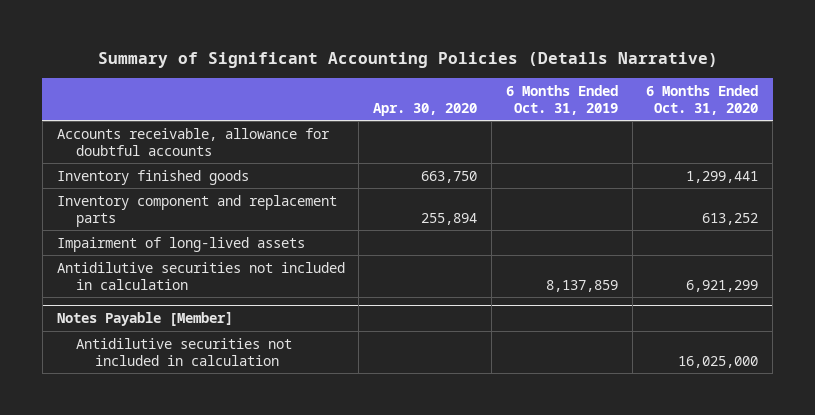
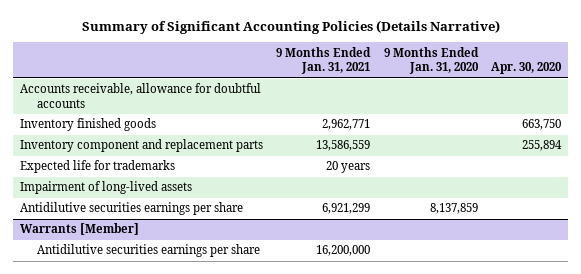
- | Apr. 30, 2020 | 6 Months Ended Oct. 31, 2019 | 6 Months Ended Oct. 31, 2020
+ | 9 Months Ended Jan. 31, 2021 | 9 Months Ended Jan. 31, 2020 | Apr. 30, 2020
+ Expected life for trademarks | 20 years | |
- Antidilutive securities not included in calculation | | 8,137,859 | 6,921,299
- Notes Payable [Member]
- Antidilutive securities not included in calculation | | | 16,025,000
+ Antidilutive securities earnings per share | 6,921,299 | 8,137,859 |
+ Warrants [Member]
+ Antidilutive securities earnings per share | 16,200,000 | |

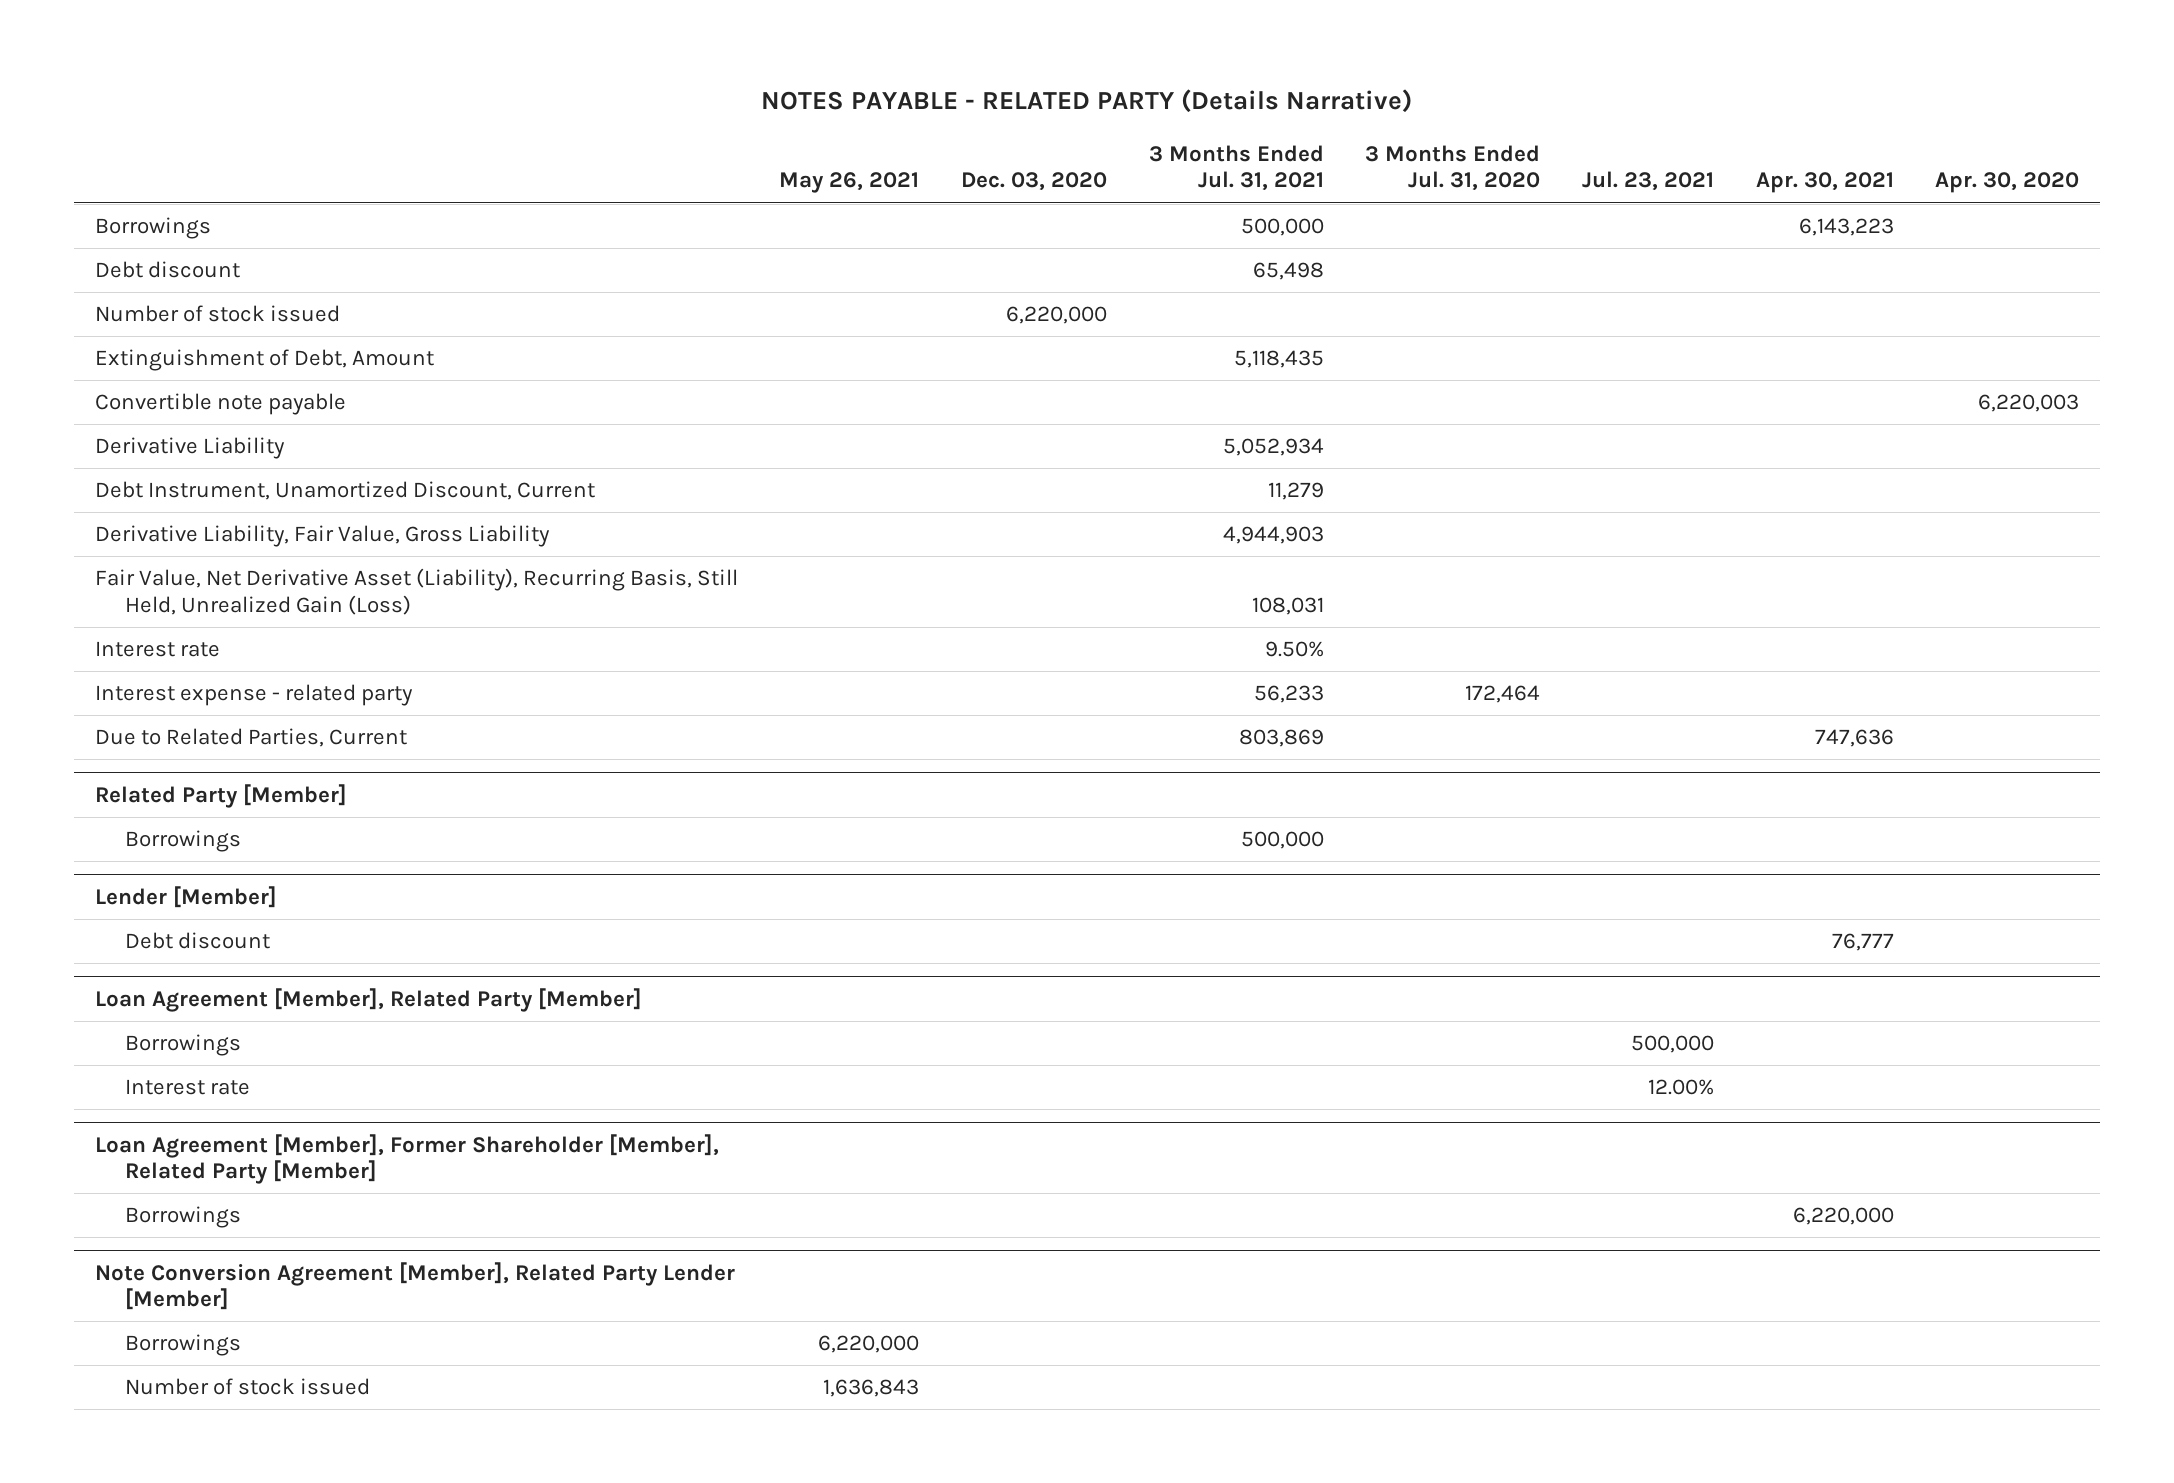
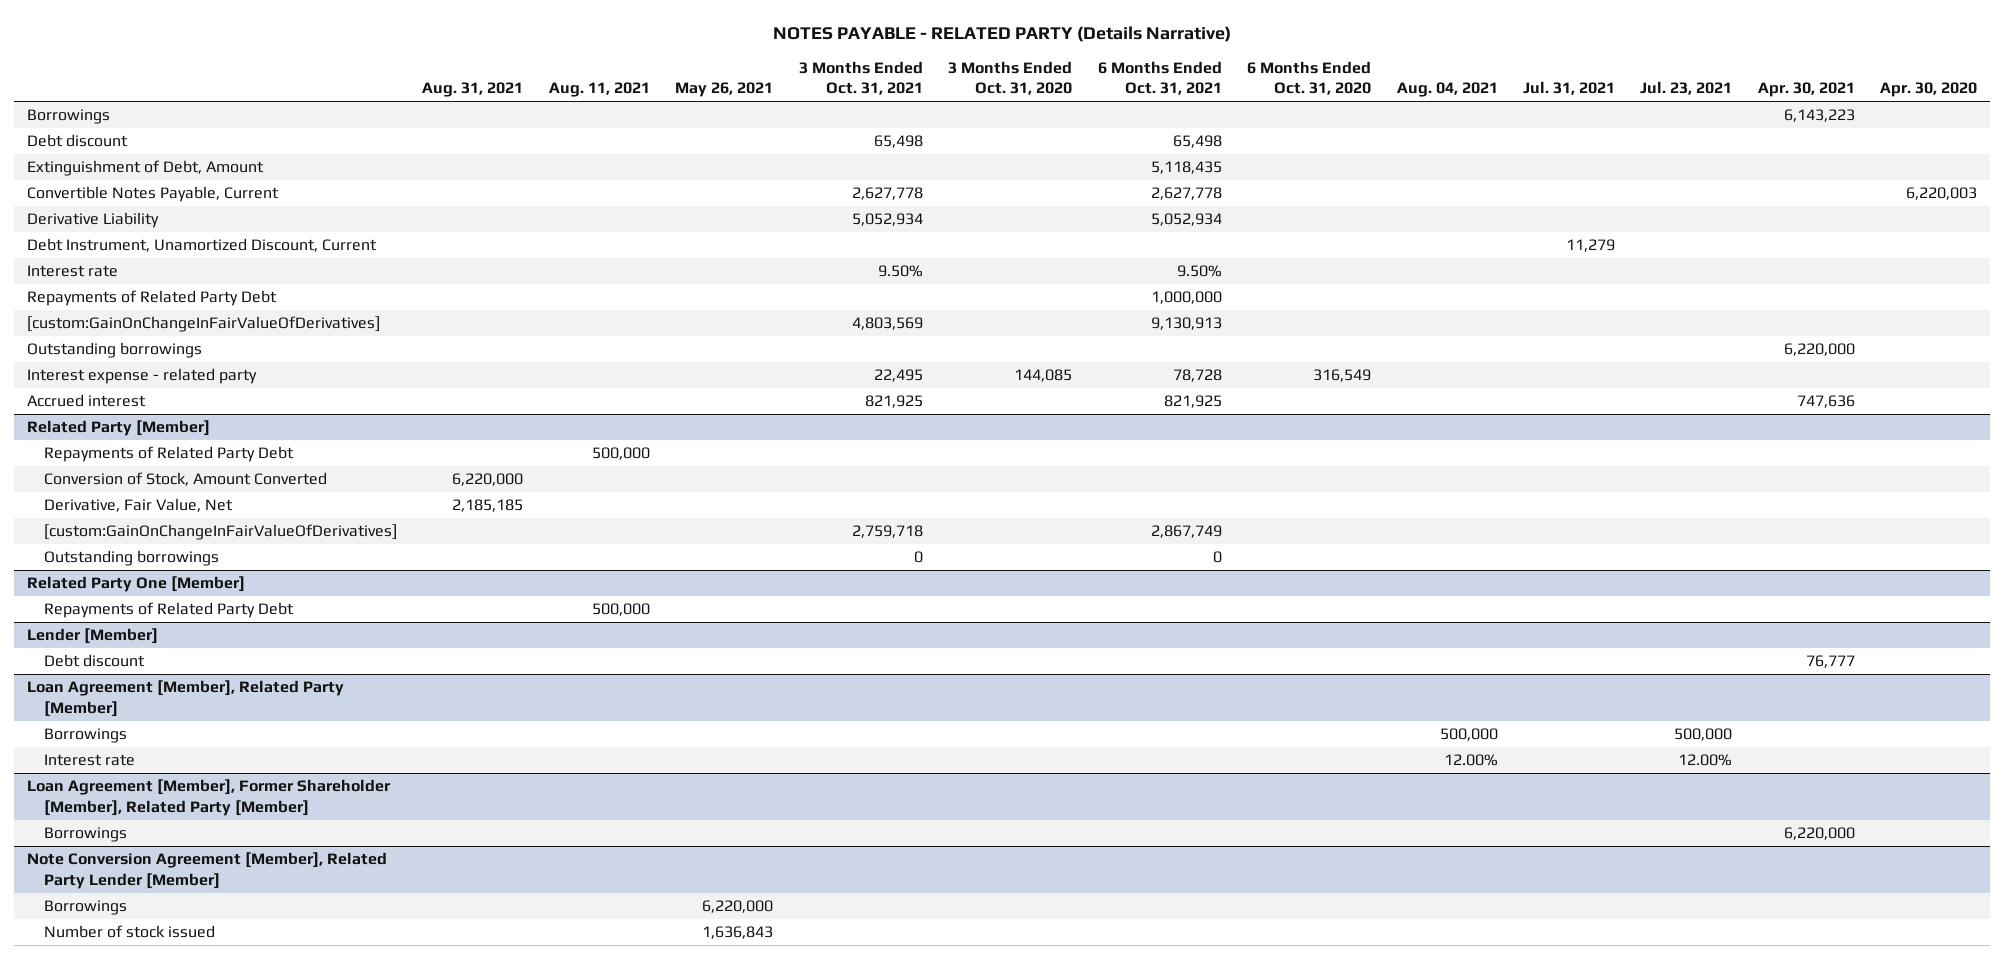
- | May 26, 2021 | Dec. 03, 2020 | 3 Months Ended Jul. 31, 2021 | 3 Months Ended Jul. 31, 2020 | Jul. 23, 2021 | Apr. 30, 2021 | Apr. 30, 2020
+ | Aug. 31, 2021 | Aug. 11, 2021 | May 26, 2021 | 3 Months Ended Oct. 31, 2021 | 3 Months Ended Oct. 31, 2020 | 6 Months Ended Oct. 31, 2021 | 6 Months Ended Oct. 31, 2020 | Aug. 04, 2021 | Jul. 31, 2021 | Jul. 23, 2021 | Apr. 30, 2021 | Apr. 30, 2020
- Number of stock issued | | 6,220,000 | | | | |
- Convertible note payable | | | | | | | 6,220,003
+ Convertible Notes Payable, Current | | | | 2,627,778 | | 2,627,778 | | | | | | 6,220,003
- Derivative Liability, Fair Value, Gross Liability | | | 4,944,903 | | | |
- Fair Value, Net Derivative Asset (Liability), Recurring Basis, Still Held, Unrealized Gain (Loss) | | | 108,031 | | | |
+ Repayments of Related Party Debt | | | | | | 1,000,000 | | | | | |
+ [custom:GainOnChangeInFairValueOfDerivatives] | | | | 4,803,569 | | 9,130,913 | | | | | |
+ Outstanding borrowings | | | | | | | | | | | 6,220,000 |
- Due to Related Parties, Current | | | 803,869 | | | 747,636 |
+ Accrued interest | | | | 821,925 | | 821,925 | | | | | 747,636 |
@ Related Party [Member]
- Borrowings | | | 500,000 | | | |
+ Repayments of Related Party Debt | | 500,000 | | | | | | | | | |
+ Conversion of Stock, Amount Converted | 6,220,000 | | | | | | | | | | |
+ Derivative, Fair Value, Net | 2,185,185 | | | | | | | | | | |
+ [custom:GainOnChangeInFairValueOfDerivatives] | | | | 2,759,718 | | 2,867,749 | | | | | |
+ Outstanding borrowings | | | | 0 | | 0 | | | | | |
+ Related Party One [Member]
+ Repayments of Related Party Debt | | 500,000 | | | | | | | | | |

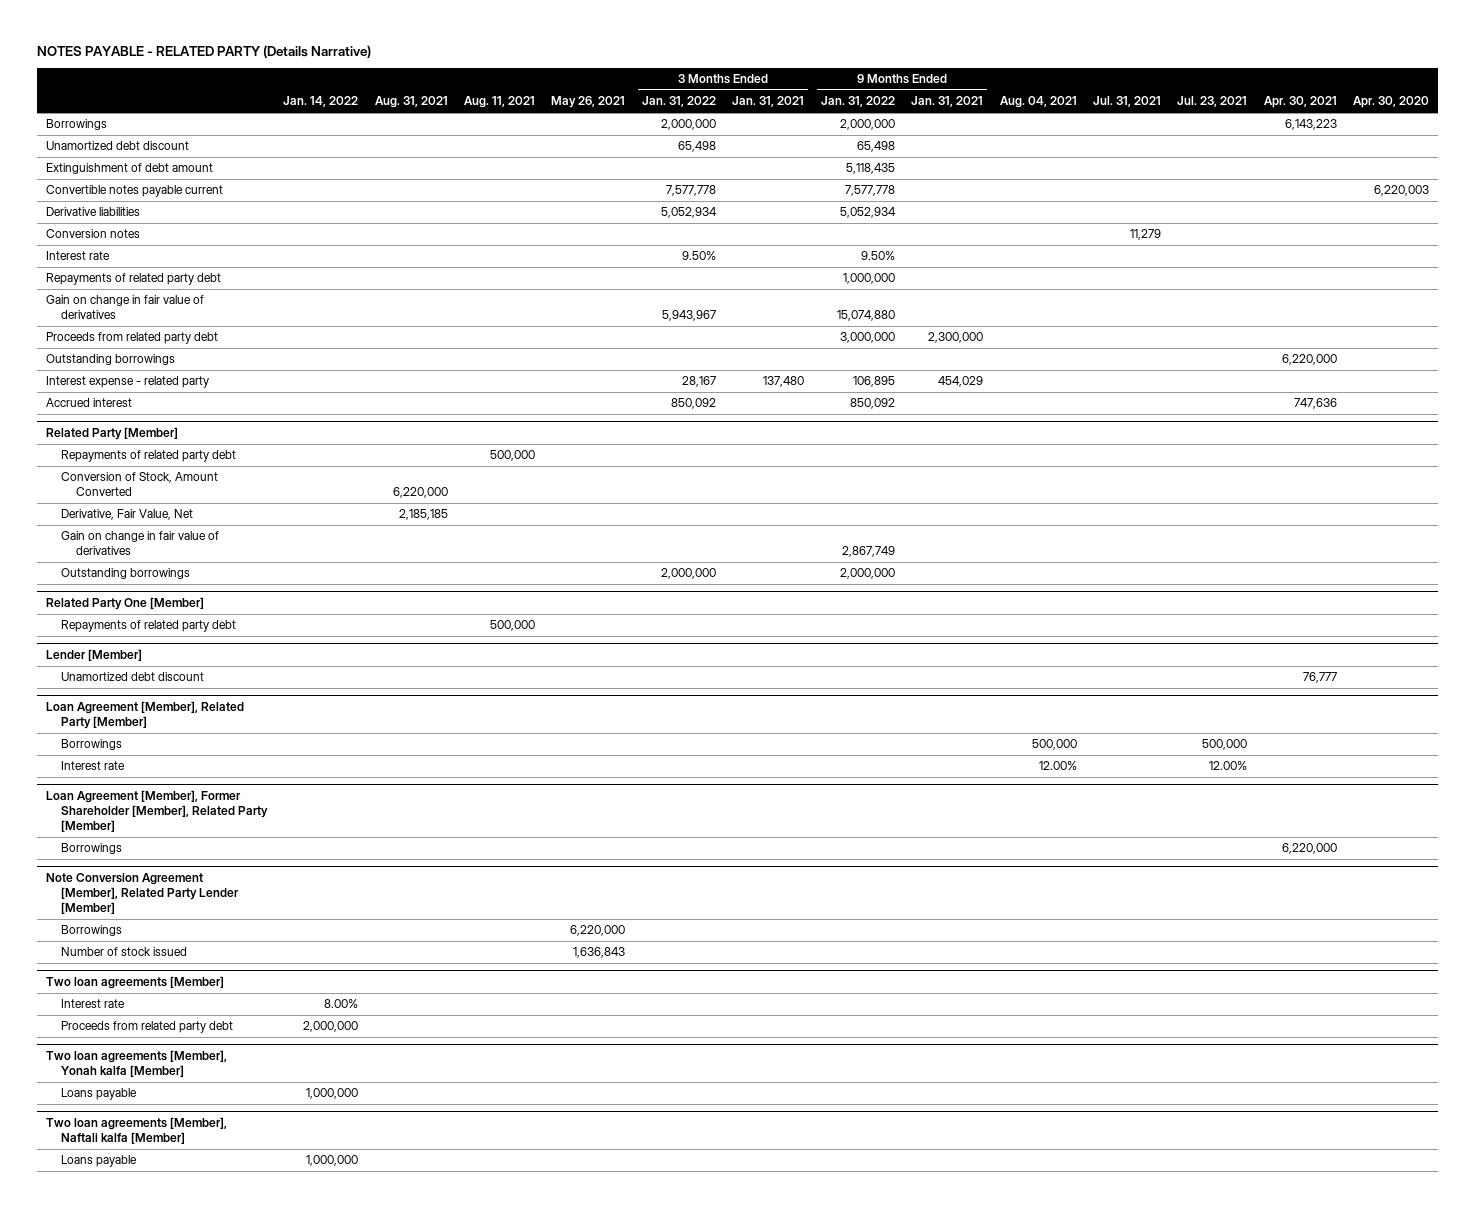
- | Aug. 31, 2021 | Aug. 11, 2021 | May 26, 2021 | 3 Months Ended Oct. 31, 2021 | 3 Months Ended Oct. 31, 2020 | 6 Months Ended Oct. 31, 2021 | 6 Months Ended Oct. 31, 2020 | Aug. 04, 2021 | Jul. 31, 2021 | Jul. 23, 2021 | Apr. 30, 2021 | Apr. 30, 2020
+ | Jan. 14, 2022 | Aug. 31, 2021 | Aug. 11, 2021 | May 26, 2021 | 3 Months Ended Jan. 31, 2022 | 3 Months Ended Jan. 31, 2021 | 9 Months Ended Jan. 31, 2022 | 9 Months Ended Jan. 31, 2021 | Aug. 04, 2021 | Jul. 31, 2021 | Jul. 23, 2021 | Apr. 30, 2021 | Apr. 30, 2020
- Debt discount | | | | 65,498 | | 65,498 | | | | | |
- Extinguishment of Debt, Amount | | | | | | 5,118,435 | | | | | |
- Convertible Notes Payable, Current | | | | 2,627,778 | | 2,627,778 | | | | | | 6,220,003
- Derivative Liability | | | | 5,052,934 | | 5,052,934 | | | | | |
- Debt Instrument, Unamortized Discount, Current | | | | | | | | | 11,279 | | |
+ Unamortized debt discount | | | | | 65,498 | | 65,498 | | | | | |
+ Extinguishment of debt amount | | | | | | | 5,118,435 | | | | | |
+ Convertible notes payable current | | | | | 7,577,778 | | 7,577,778 | | | | | | 6,220,003
+ Derivative liabilities | | | | | 5,052,934 | | 5,052,934 | | | | | |
+ Conversion notes | | | | | | | | | | 11,279 | | |
- Repayments of Related Party Debt | | | | | | 1,000,000 | | | | | |
- [custom:GainOnChangeInFairValueOfDerivatives] | | | | 4,803,569 | | 9,130,913 | | | | | |
+ Repayments of related party debt | | | | | | | 1,000,000 | | | | | |
+ Gain on change in fair value of derivatives | | | | | 5,943,967 | | 15,074,880 | | | | | |
+ Proceeds from related party debt | | | | | | | 3,000,000 | 2,300,000 | | | | |
@ Related Party [Member]
- Repayments of Related Party Debt | | 500,000 | | | | | | | | | |
+ Repayments of related party debt | | | 500,000 | | | | | | | | | |
- [custom:GainOnChangeInFairValueOfDerivatives] | | | | 2,759,718 | | 2,867,749 | | | | | |
+ Gain on change in fair value of derivatives | | | | | | | 2,867,749 | | | | | |
@ Related Party One [Member]
- Repayments of Related Party Debt | | 500,000 | | | | | | | | | |
+ Repayments of related party debt | | | 500,000 | | | | | | | | | |
@ Lender [Member]
- Debt discount | | | | | | | | | | | 76,777 |
+ Unamortized debt discount | | | | | | | | | | | | 76,777 |
+ Two loan agreements [Member]
+ Interest rate | 8.00% | | | | | | | | | | | |
+ Proceeds from related party debt | 2,000,000 | | | | | | | | | | | |
+ Two loan agreements [Member], Yonah kalfa [Member]
+ Loans payable | 1,000,000 | | | | | | | | | | | |
+ Two loan agreements [Member], Naftali kalfa [Member]
+ Loans payable | 1,000,000 | | | | | | | | | | | |

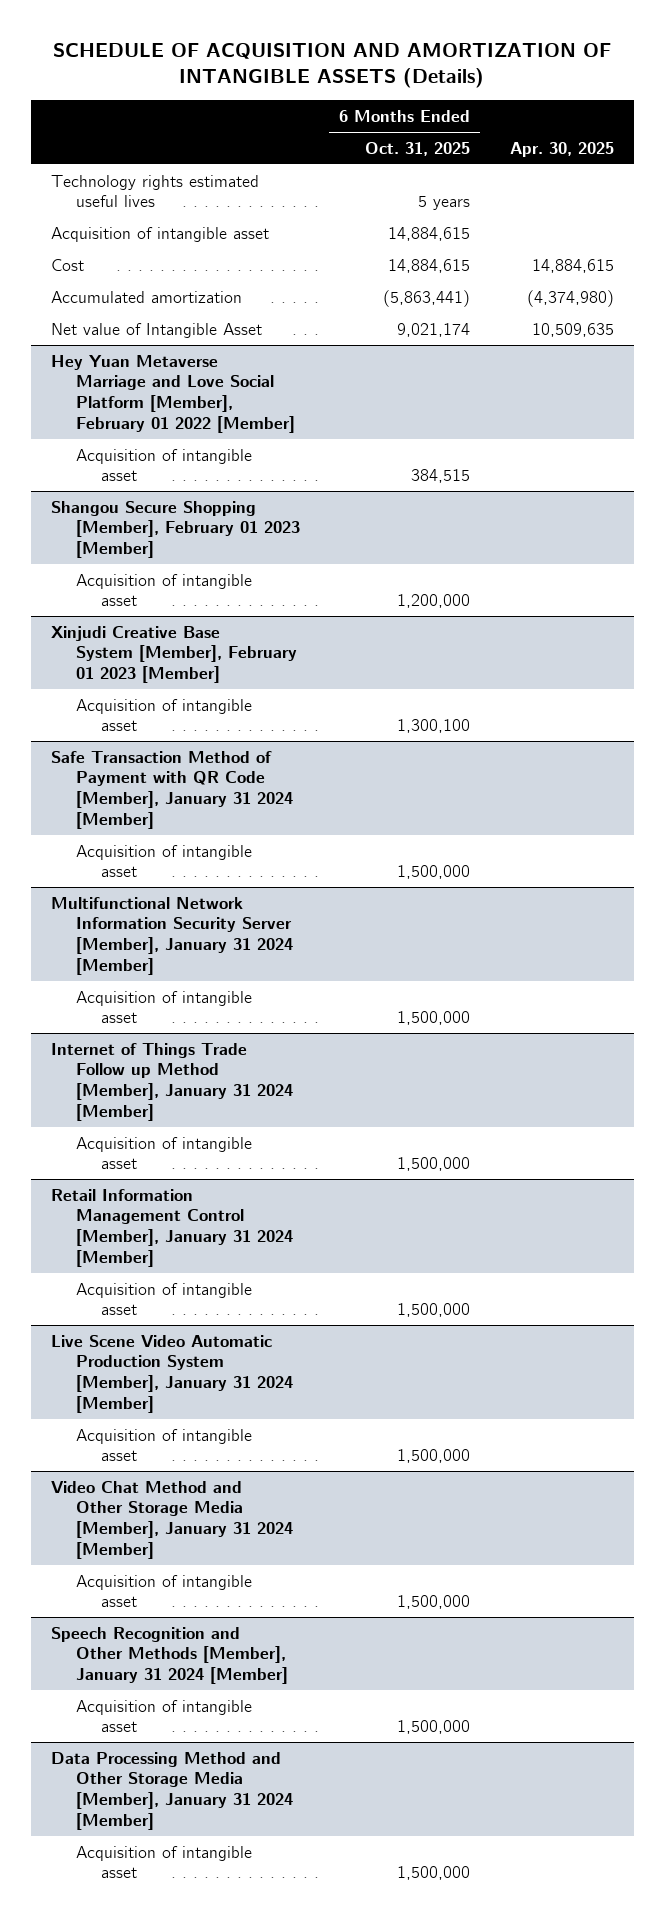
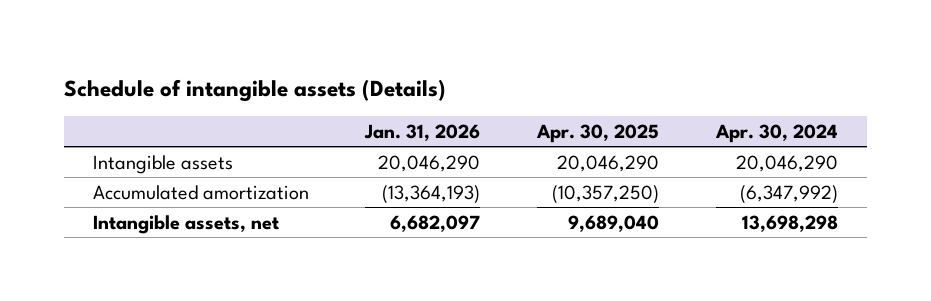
- SCHEDULE OF ACQUISITION AND AMORTIZATION OF INTANGIBLE ASSETS (Details)
+ Schedule of intangible assets (Details)
- | 6 Months Ended Oct. 31, 2025 | Apr. 30, 2025
+ | Jan. 31, 2026 | Apr. 30, 2025 | Apr. 30, 2024
- Technology rights estimated useful lives | 5 years |
- Acquisition of intangible asset | 14,884,615 |
- Cost | 14,884,615 | 14,884,615
- Accumulated amortization | (5,863,441) | (4,374,980)
- Net value of Intangible Asset | 9,021,174 | 10,509,635
- Hey Yuan Metaverse Marriage and Love Social Platform [Member], February 01 2022 [Member]
- Acquisition of intangible asset | 384,515 |
- Shangou Secure Shopping [Member], February 01 2023 [Member]
- Acquisition of intangible asset | 1,200,000 |
- Xinjudi Creative Base System [Member], February 01 2023 [Member]
- Acquisition of intangible asset | 1,300,100 |
- Safe Transaction Method of Payment with QR Code [Member], January 31 2024 [Member]
- Acquisition of intangible asset | 1,500,000 |
- Multifunctional Network Information Security Server [Member], January 31 2024 [Member]
- Acquisition of intangible asset | 1,500,000 |
- Internet of Things Trade Follow up Method [Member], January 31 2024 [Member]
- Acquisition of intangible asset | 1,500,000 |
- Retail Information Management Control [Member], January 31 2024 [Member]
- Acquisition of intangible asset | 1,500,000 |
- Live Scene Video Automatic Production System [Member], January 31 2024 [Member]
- Acquisition of intangible asset | 1,500,000 |
- Video Chat Method and Other Storage Media [Member], January 31 2024 [Member]
- Acquisition of intangible asset | 1,500,000 |
- Speech Recognition and Other Methods [Member], January 31 2024 [Member]
- Acquisition of intangible asset | 1,500,000 |
- Data Processing Method and Other Storage Media [Member], January 31 2024 [Member]
- Acquisition of intangible asset | 1,500,000 |
+ Intangible assets | 20,046,290 | 20,046,290 | 20,046,290
+ Accumulated amortization | (13,364,193) | (10,357,250) | (6,347,992)
+ Intangible assets, net | 6,682,097 | 9,689,040 | 13,698,298

